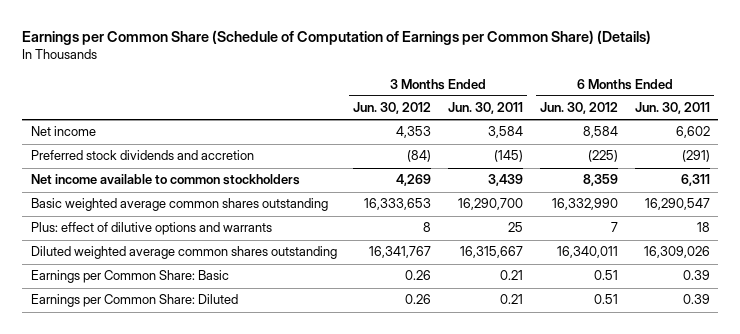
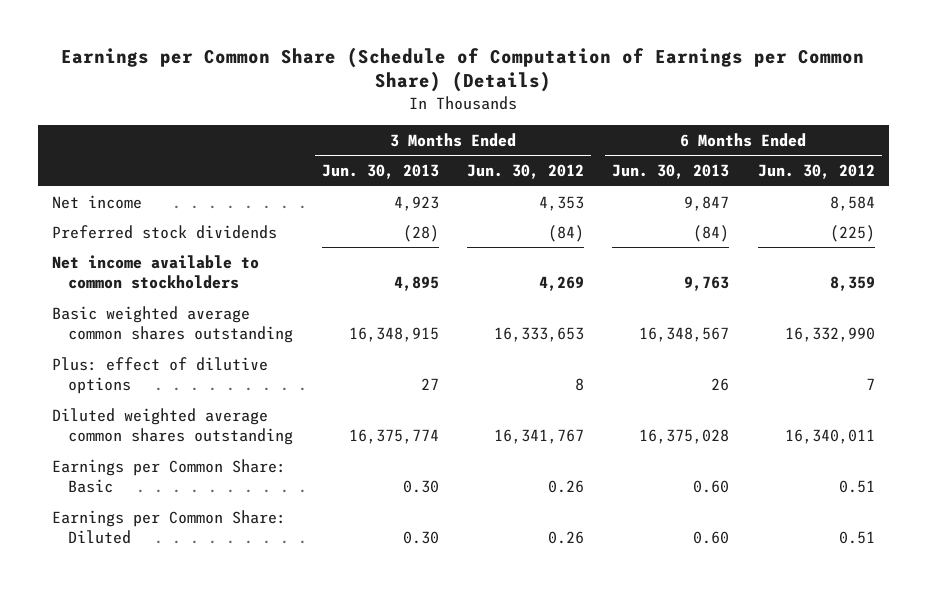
- | 3 Months Ended Jun. 30, 2012 | 3 Months Ended Jun. 30, 2011 | 6 Months Ended Jun. 30, 2012 | 6 Months Ended Jun. 30, 2011
+ | 3 Months Ended Jun. 30, 2013 | 3 Months Ended Jun. 30, 2012 | 6 Months Ended Jun. 30, 2013 | 6 Months Ended Jun. 30, 2012
- Preferred stock dividends and accretion | (84) | (145) | (225) | (291)
+ Preferred stock dividends | (28) | (84) | (84) | (225)
- Plus: effect of dilutive options and warrants | 8 | 25 | 7 | 18
+ Plus: effect of dilutive options | 27 | 8 | 26 | 7

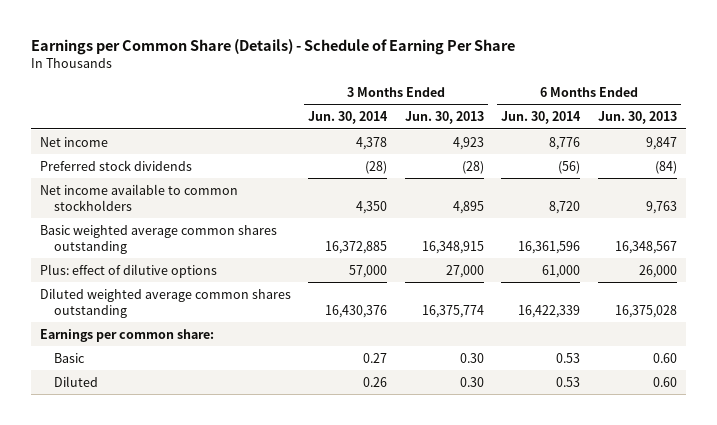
- Earnings per Common Share (Schedule of Computation of Earnings per Common Share) (Details)
+ Earnings per Common Share (Details) - Schedule of Earning Per Share
- | 3 Months Ended Jun. 30, 2013 | 3 Months Ended Jun. 30, 2012 | 6 Months Ended Jun. 30, 2013 | 6 Months Ended Jun. 30, 2012
+ | 3 Months Ended Jun. 30, 2014 | 3 Months Ended Jun. 30, 2013 | 6 Months Ended Jun. 30, 2014 | 6 Months Ended Jun. 30, 2013
- Plus: effect of dilutive options | 27 | 8 | 26 | 7
+ Plus: effect of dilutive options | 57,000 | 27,000 | 61,000 | 26,000
- Earnings per Common Share: Basic | 0.30 | 0.26 | 0.60 | 0.51
- Earnings per Common Share: Diluted | 0.30 | 0.26 | 0.60 | 0.51
+ Earnings per common share:
+ Basic | 0.27 | 0.30 | 0.53 | 0.60
+ Diluted | 0.26 | 0.30 | 0.53 | 0.60

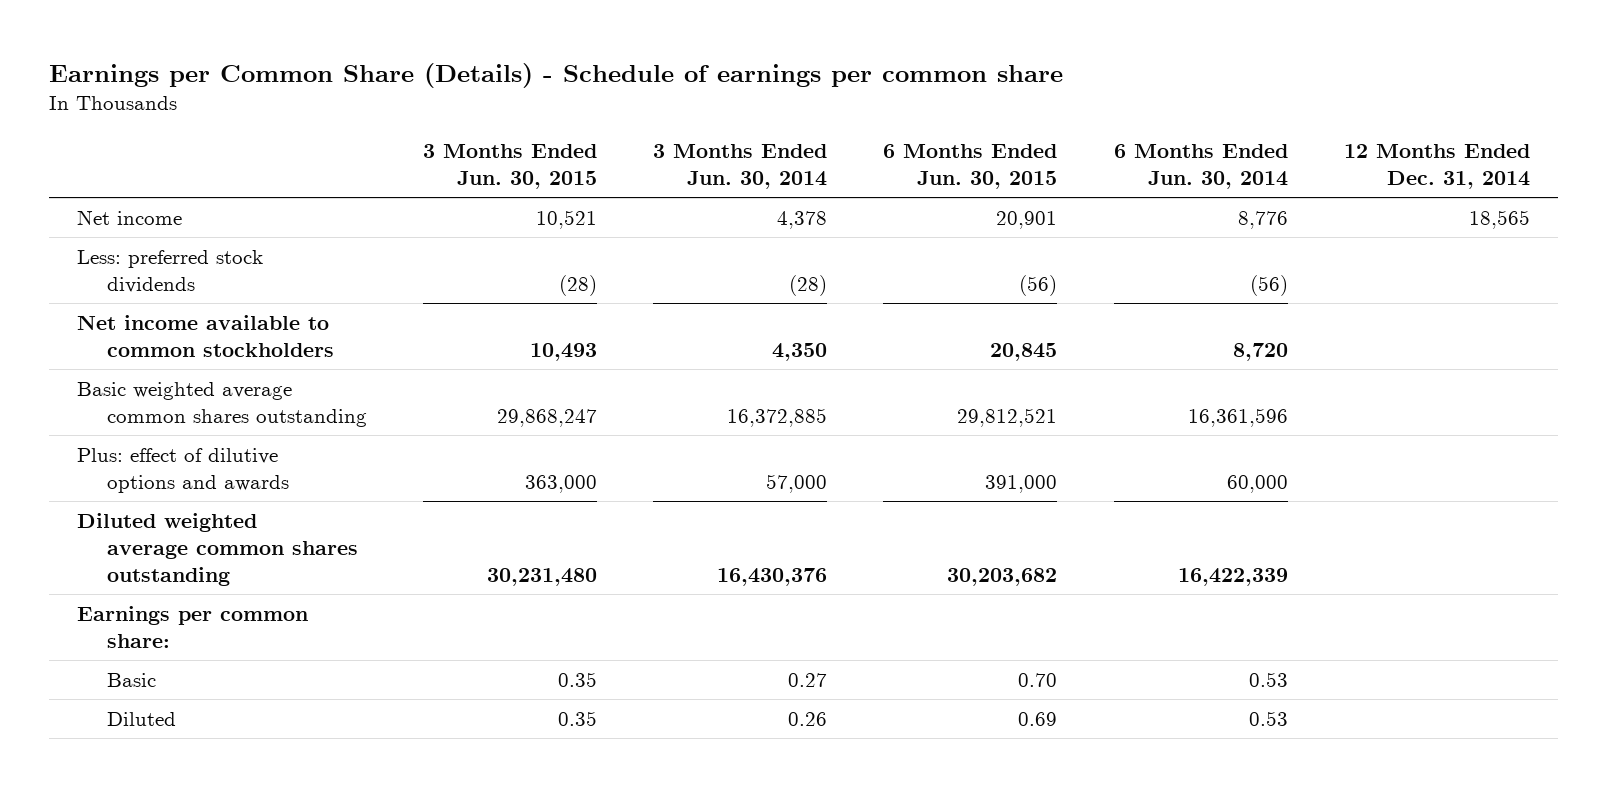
- Earnings per Common Share (Details) - Schedule of Earning Per Share
+ Earnings per Common Share (Details) - Schedule of earnings per common share
- | 3 Months Ended Jun. 30, 2014 | 3 Months Ended Jun. 30, 2013 | 6 Months Ended Jun. 30, 2014 | 6 Months Ended Jun. 30, 2013
+ | 3 Months Ended Jun. 30, 2015 | 3 Months Ended Jun. 30, 2014 | 6 Months Ended Jun. 30, 2015 | 6 Months Ended Jun. 30, 2014 | 12 Months Ended Dec. 31, 2014
- Preferred stock dividends | (28) | (28) | (56) | (84)
+ Less: preferred stock dividends | (28) | (28) | (56) | (56) |
- Plus: effect of dilutive options | 57,000 | 27,000 | 61,000 | 26,000
+ Plus: effect of dilutive options and awards | 363,000 | 57,000 | 391,000 | 60,000 |

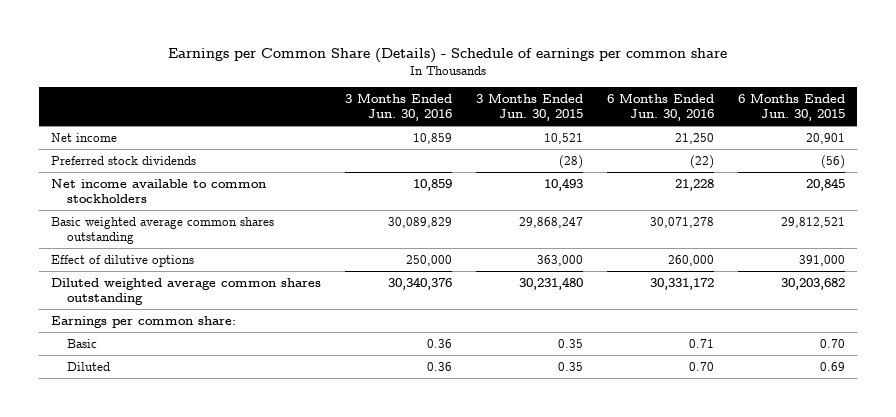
- | 3 Months Ended Jun. 30, 2015 | 3 Months Ended Jun. 30, 2014 | 6 Months Ended Jun. 30, 2015 | 6 Months Ended Jun. 30, 2014 | 12 Months Ended Dec. 31, 2014
+ | 3 Months Ended Jun. 30, 2016 | 3 Months Ended Jun. 30, 2015 | 6 Months Ended Jun. 30, 2016 | 6 Months Ended Jun. 30, 2015
- Less: preferred stock dividends | (28) | (28) | (56) | (56) |
+ Preferred stock dividends | | (28) | (22) | (56)
- Plus: effect of dilutive options and awards | 363,000 | 57,000 | 391,000 | 60,000 |
+ Effect of dilutive options | 250,000 | 363,000 | 260,000 | 391,000

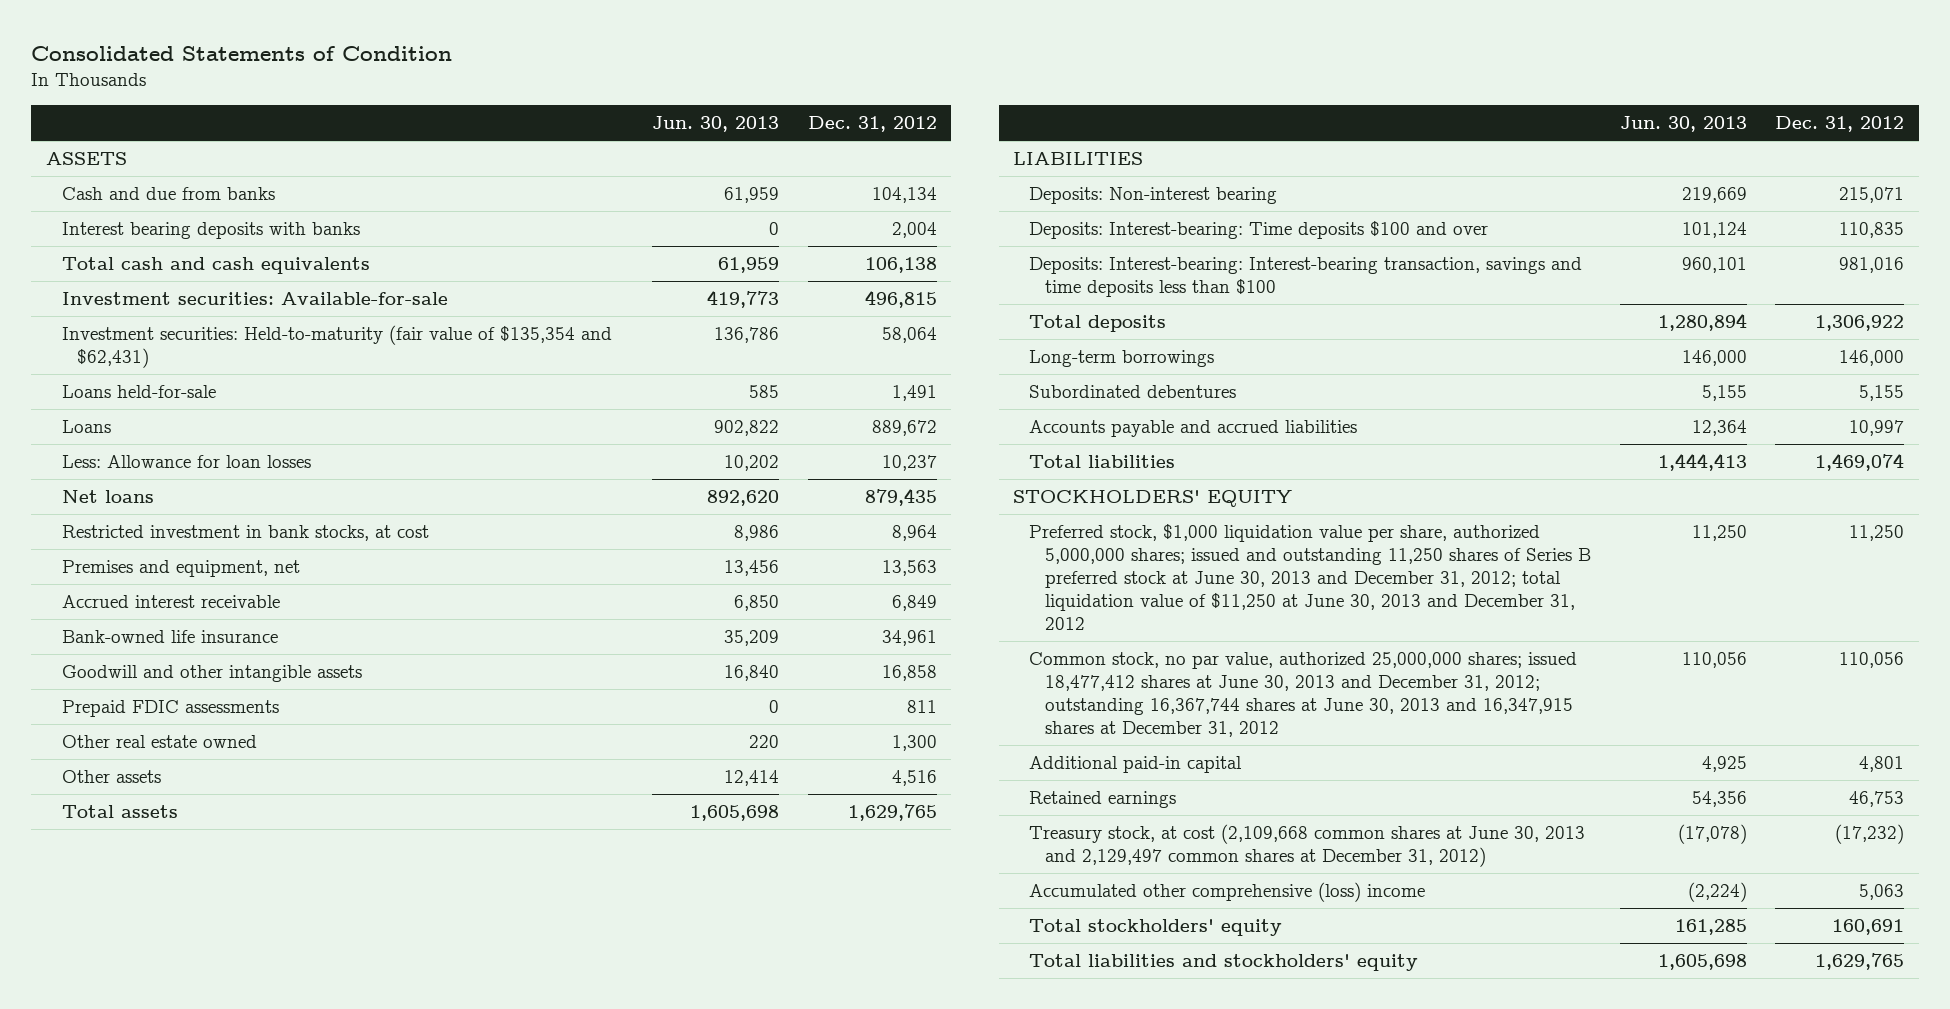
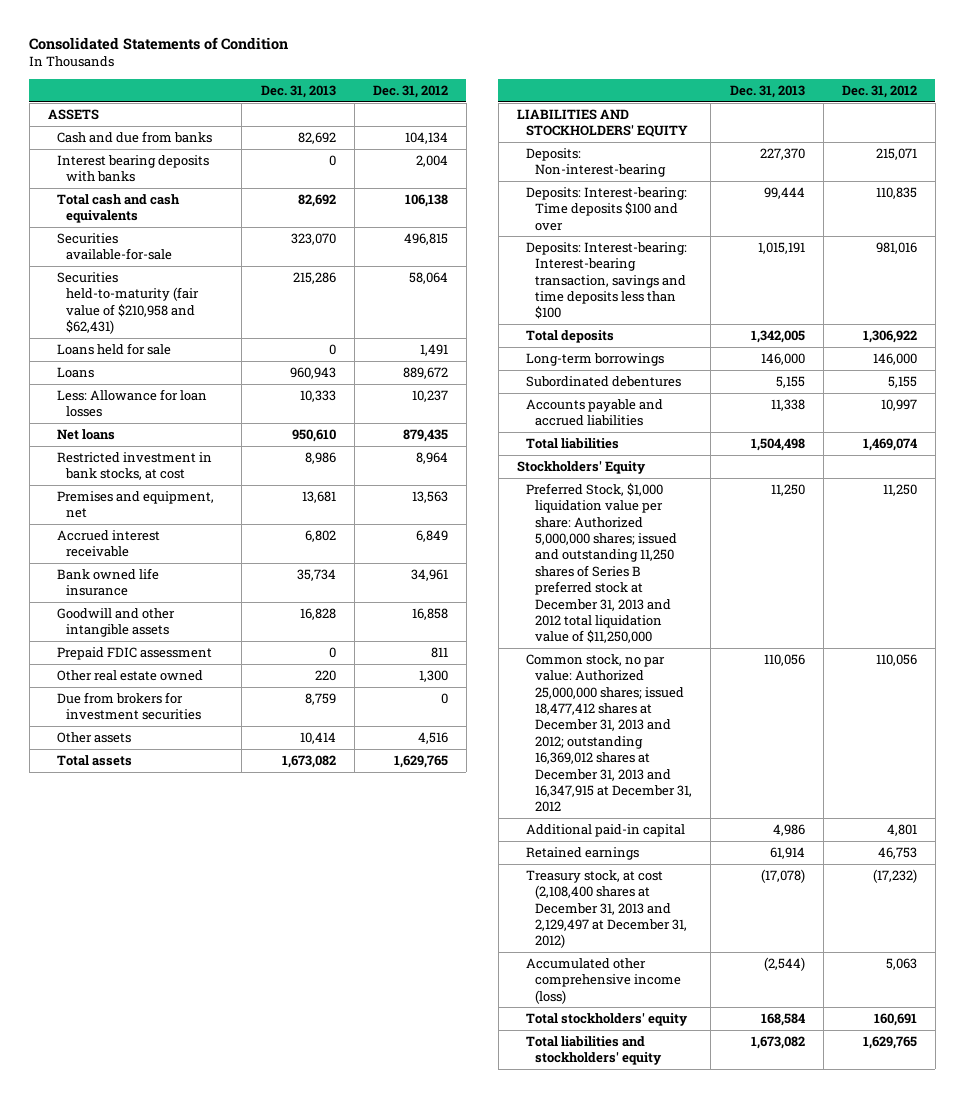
- | Jun. 30, 2013 | Dec. 31, 2012
+ | Dec. 31, 2013 | Dec. 31, 2012
- Investment securities: Available-for-sale | 419,773 | 496,815
- Investment securities: Held-to-maturity (fair value of $135,354 and $62,431) | 136,786 | 58,064
- Loans held-for-sale | 585 | 1,491
+ Securities available-for-sale | 323,070 | 496,815
+ Securities held-to-maturity (fair value of $210,958 and $62,431) | 215,286 | 58,064
+ Loans held for sale | 0 | 1,491
- Bank-owned life insurance | 35,209 | 34,961
+ Bank owned life insurance | 35,734 | 34,961
- Prepaid FDIC assessments | 0 | 811
+ Prepaid FDIC assessment | 0 | 811
+ Due from brokers for investment securities | 8,759 | 0
- LIABILITIES
- Deposits: Non-interest bearing | 219,669 | 215,071
+ LIABILITIES AND STOCKHOLDERS' EQUITY
+ Deposits: Non-interest-bearing | 227,370 | 215,071
- STOCKHOLDERS' EQUITY
- Preferred stock, $1,000 liquidation value per share, authorized 5,000,000 shares; issued and outstanding 11,250 shares of Series B preferred stock at June 30, 2013 and December 31, 2012; total liquidation value of $11,250 at June 30, 2013 and December 31, 2012 | 11,250 | 11,250
- Common stock, no par value, authorized 25,000,000 shares; issued 18,477,412 shares at June 30, 2013 and December 31, 2012; outstanding 16,367,744 shares at June 30, 2013 and 16,347,915 shares at December 31, 2012 | 110,056 | 110,056
+ Stockholders' Equity
+ Preferred Stock, $1,000 liquidation value per share: Authorized 5,000,000 shares; issued and outstanding 11,250 shares of Series B preferred stock at December 31, 2013 and 2012 total liquidation value of $11,250,000 | 11,250 | 11,250
+ Common stock, no par value: Authorized 25,000,000 shares; issued 18,477,412 shares at December 31, 2013 and 2012; outstanding 16,369,012 shares at December 31, 2013 and 16,347,915 at December 31, 2012 | 110,056 | 110,056
- Treasury stock, at cost (2,109,668 common shares at June 30, 2013 and 2,129,497 common shares at December 31, 2012) | (17,078) | (17,232)
- Accumulated other comprehensive (loss) income | (2,224) | 5,063
+ Treasury stock, at cost (2,108,400 shares at December 31, 2013 and 2,129,497 at December 31, 2012) | (17,078) | (17,232)
+ Accumulated other comprehensive income (loss) | (2,544) | 5,063

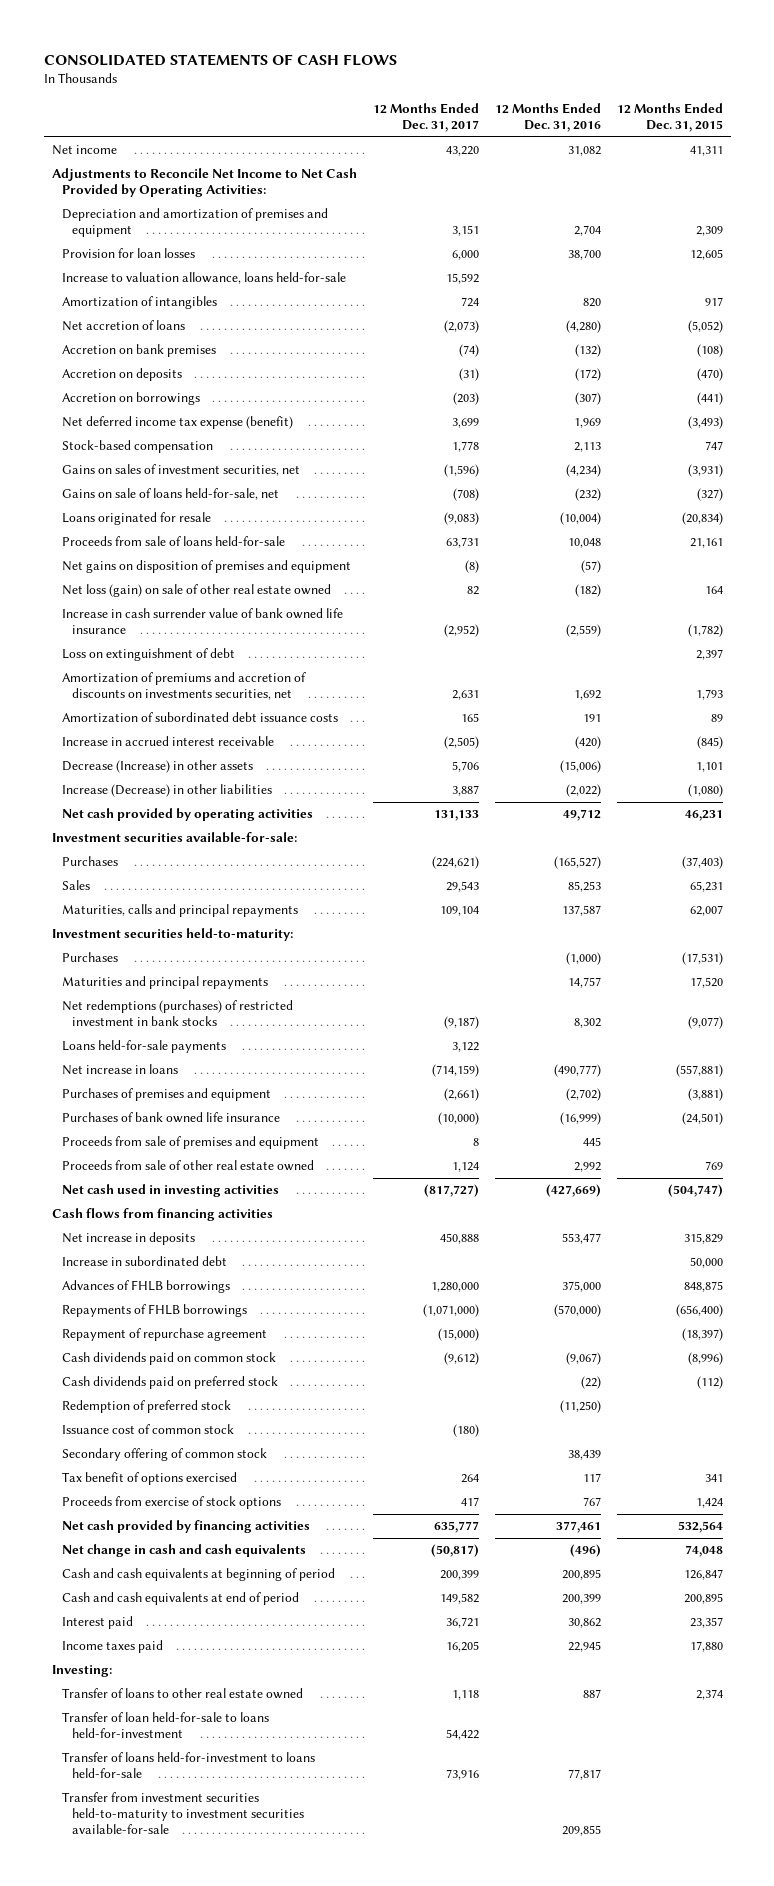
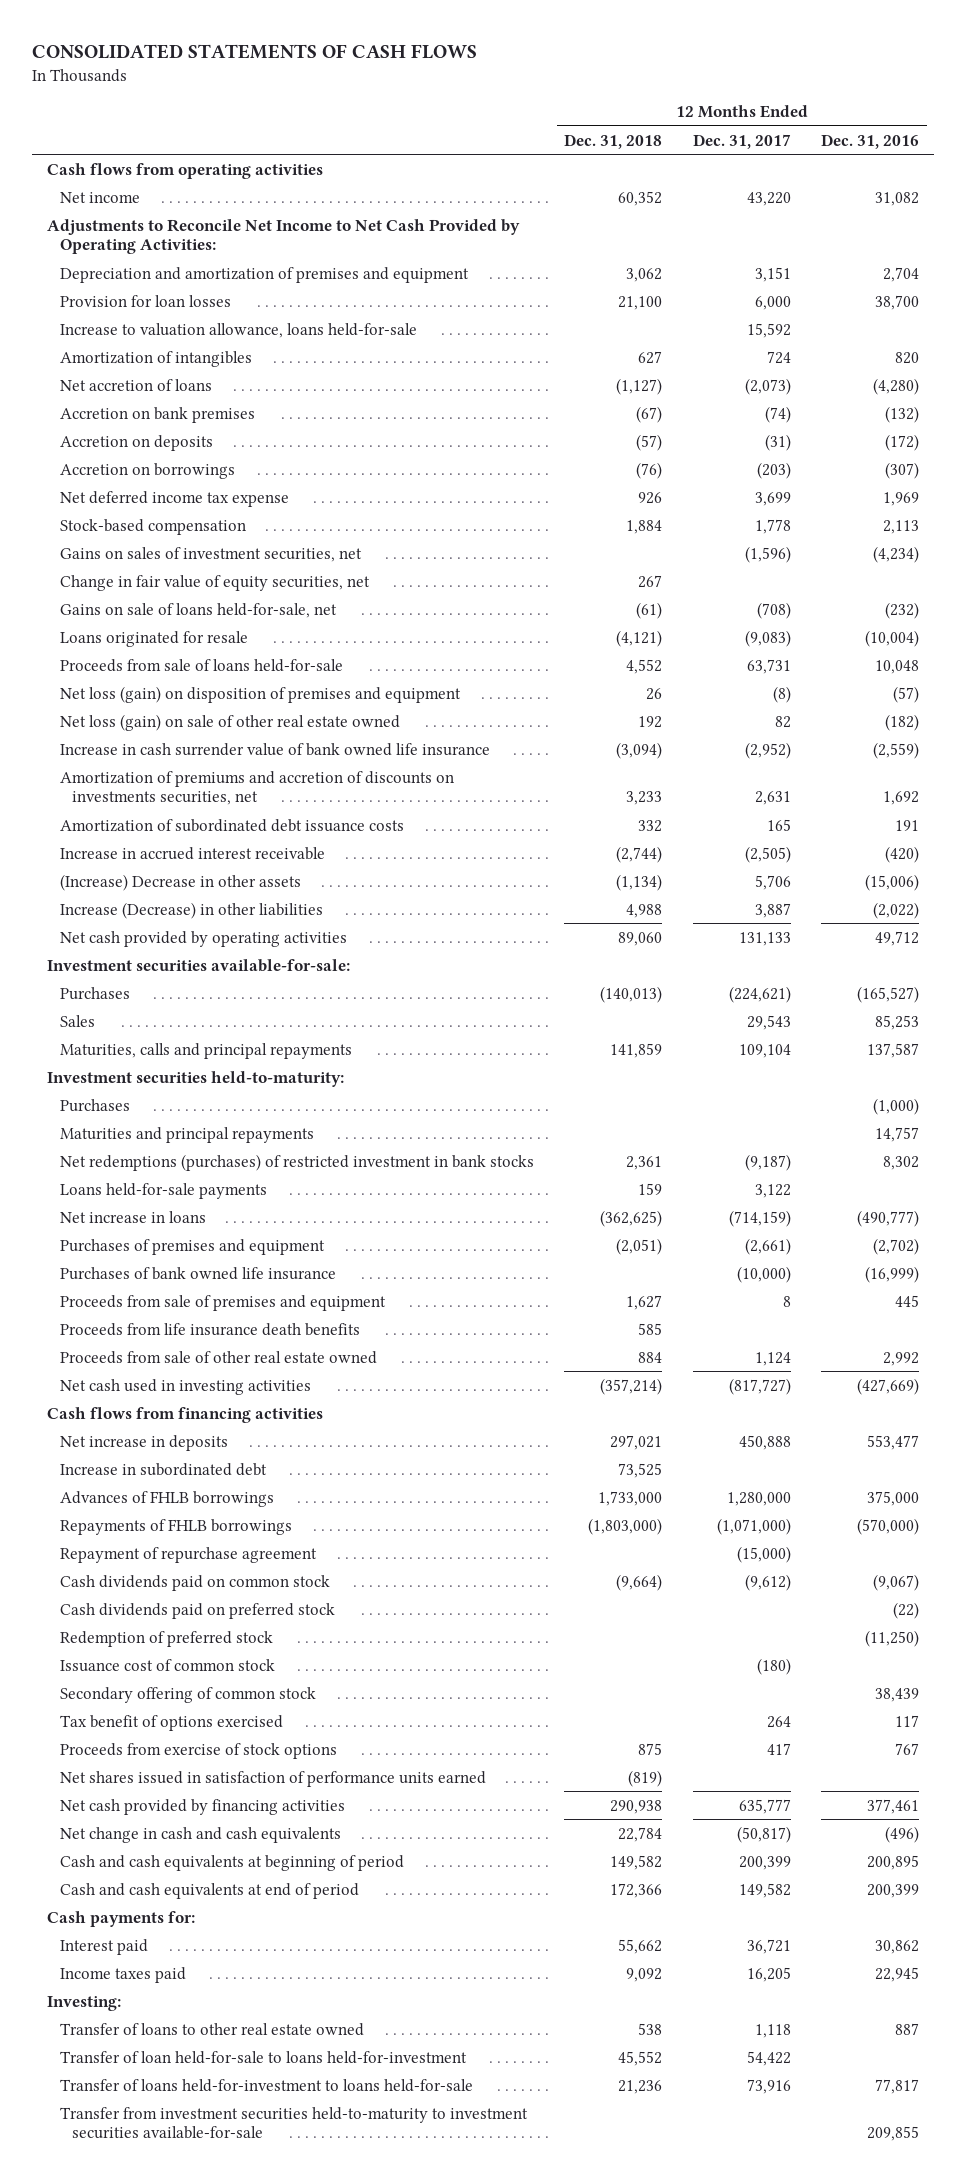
- | 12 Months Ended Dec. 31, 2017 | 12 Months Ended Dec. 31, 2016 | 12 Months Ended Dec. 31, 2015
+ | 12 Months Ended Dec. 31, 2018 | 12 Months Ended Dec. 31, 2017 | 12 Months Ended Dec. 31, 2016
+ Cash flows from operating activities
- Net deferred income tax expense (benefit) | 3,699 | 1,969 | (3,493)
+ Net deferred income tax expense | 926 | 3,699 | 1,969
+ Change in fair value of equity securities, net | 267 | |
- Net gains on disposition of premises and equipment | (8) | (57) |
+ Net loss (gain) on disposition of premises and equipment | 26 | (8) | (57)
- Loss on extinguishment of debt | | | 2,397
- Decrease (Increase) in other assets | 5,706 | (15,006) | 1,101
+ (Increase) Decrease in other assets | (1,134) | 5,706 | (15,006)
+ Proceeds from life insurance death benefits | 585 | |
+ Net shares issued in satisfaction of performance units earned | (819) | |
+ Cash payments for:

